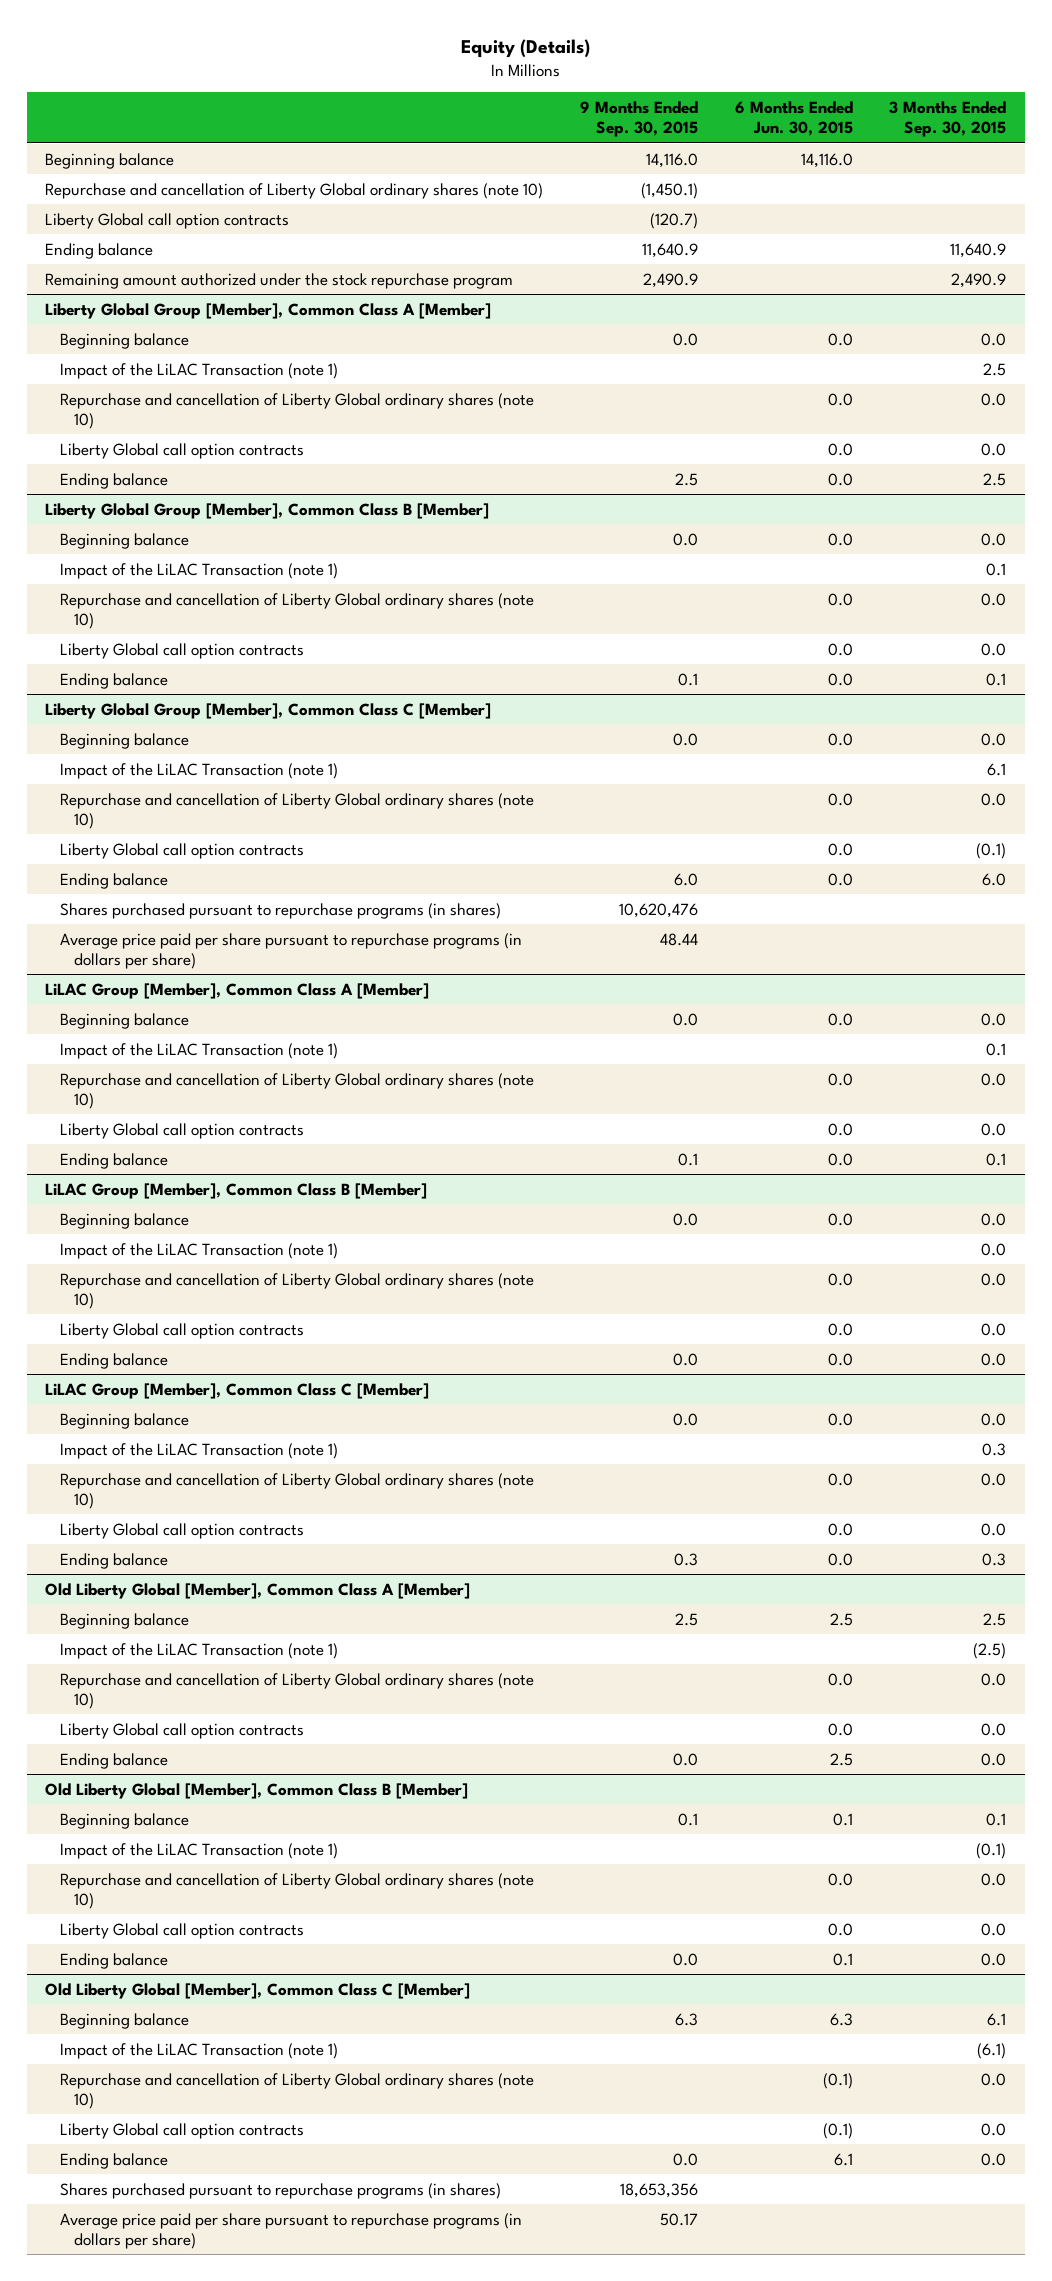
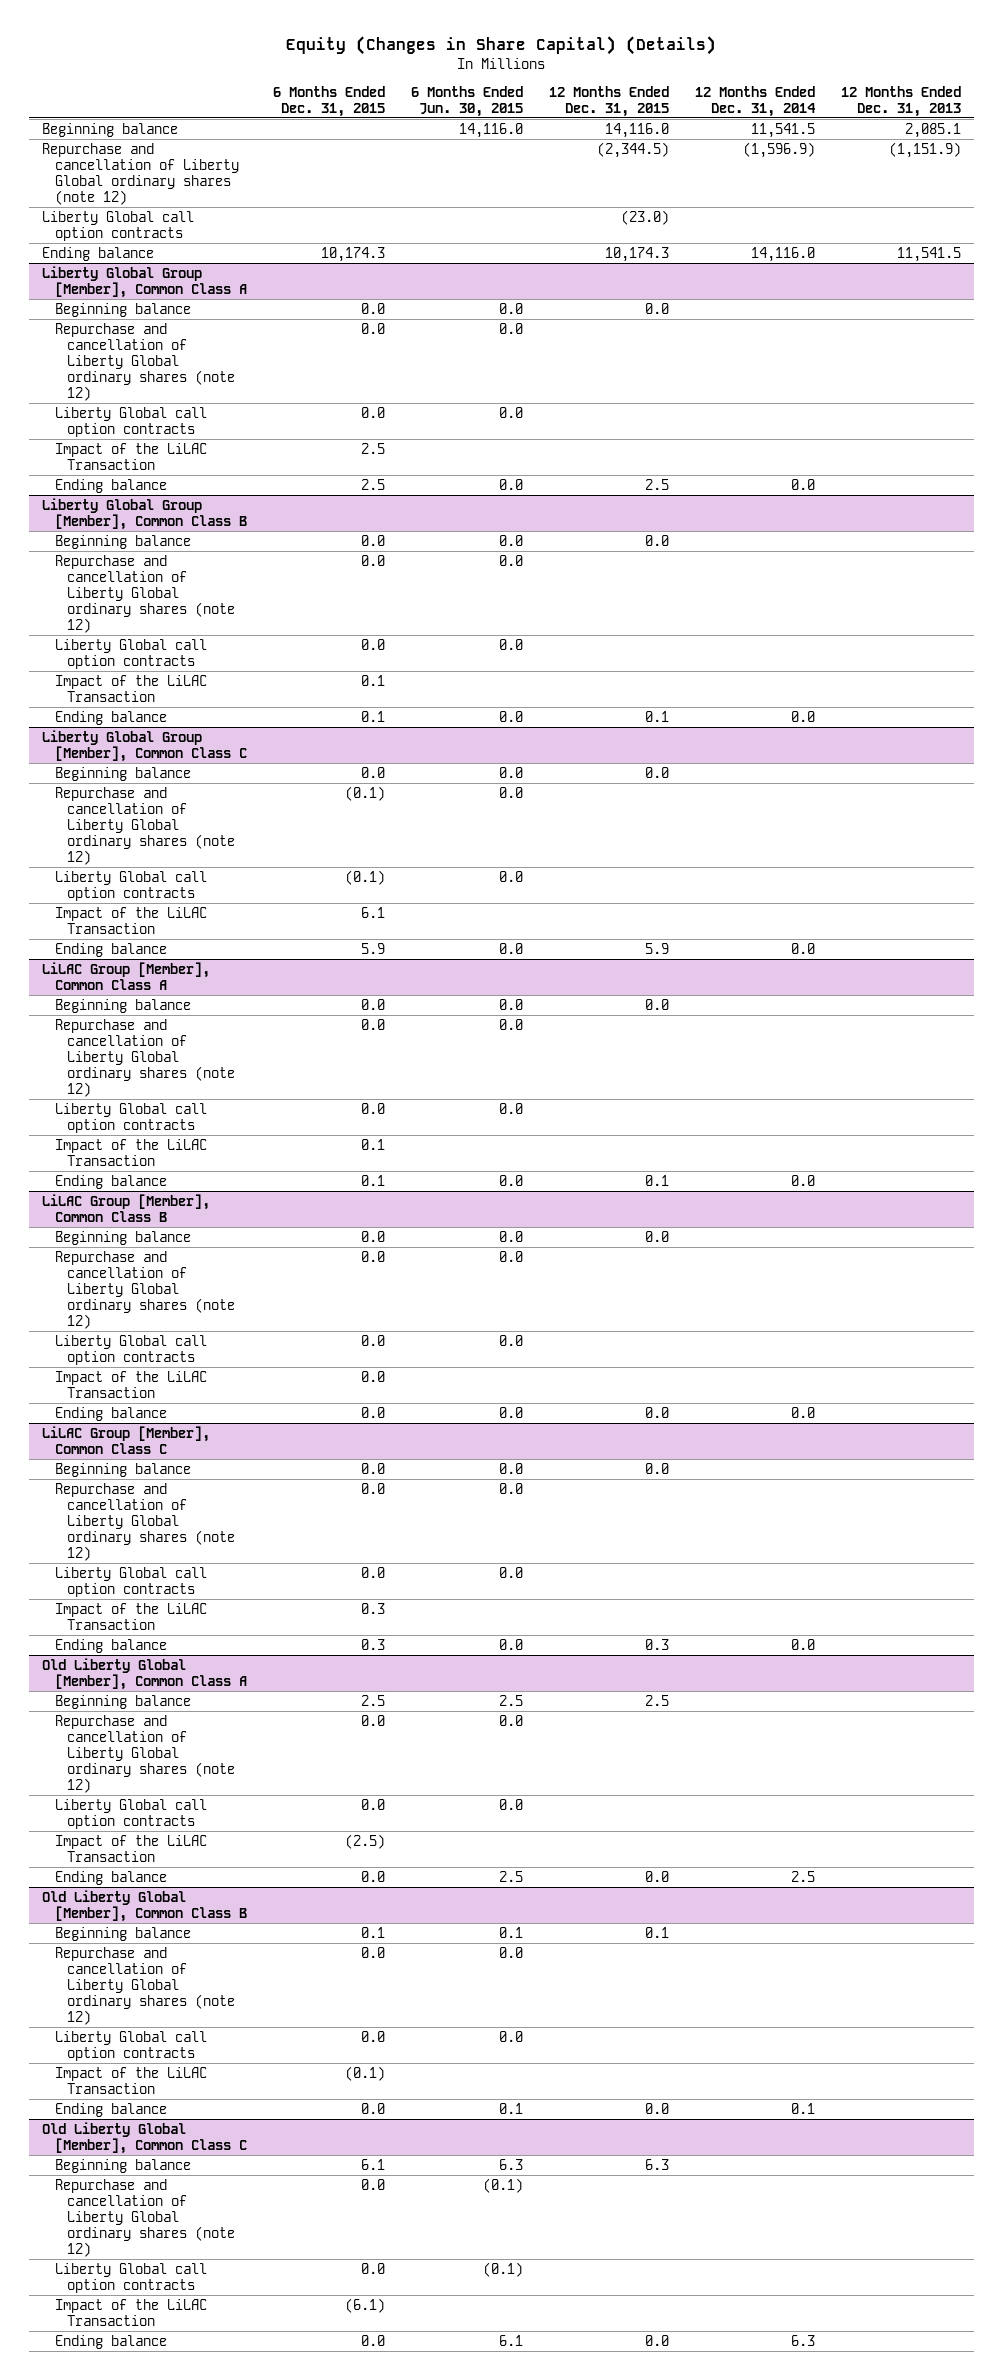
- Equity (Details)
+ Equity (Changes in Share Capital) (Details)
- | 9 Months Ended Sep. 30, 2015 | 6 Months Ended Jun. 30, 2015 | 3 Months Ended Sep. 30, 2015
+ | 6 Months Ended Dec. 31, 2015 | 6 Months Ended Jun. 30, 2015 | 12 Months Ended Dec. 31, 2015 | 12 Months Ended Dec. 31, 2014 | 12 Months Ended Dec. 31, 2013
- Repurchase and cancellation of Liberty Global ordinary shares (note 10) | (1,450.1) | |
+ Repurchase and cancellation of Liberty Global ordinary shares (note 12) | | | (2,344.5) | (1,596.9) | (1,151.9)
- Remaining amount authorized under the stock repurchase program | 2,490.9 | | 2,490.9
- Liberty Global Group [Member], Common Class A [Member]
+ Liberty Global Group [Member], Common Class A
- Impact of the LiLAC Transaction (note 1) | | | 2.5
- Repurchase and cancellation of Liberty Global ordinary shares (note 10) | | 0.0 | 0.0
+ Repurchase and cancellation of Liberty Global ordinary shares (note 12) | 0.0 | 0.0 | | |
+ Impact of the LiLAC Transaction | 2.5 | | | |
- Liberty Global Group [Member], Common Class B [Member]
+ Liberty Global Group [Member], Common Class B
- Impact of the LiLAC Transaction (note 1) | | | 0.1
- Repurchase and cancellation of Liberty Global ordinary shares (note 10) | | 0.0 | 0.0
+ Repurchase and cancellation of Liberty Global ordinary shares (note 12) | 0.0 | 0.0 | | |
+ Impact of the LiLAC Transaction | 0.1 | | | |
- Liberty Global Group [Member], Common Class C [Member]
+ Liberty Global Group [Member], Common Class C
- Impact of the LiLAC Transaction (note 1) | | | 6.1
- Repurchase and cancellation of Liberty Global ordinary shares (note 10) | | 0.0 | 0.0
+ Repurchase and cancellation of Liberty Global ordinary shares (note 12) | (0.1) | 0.0 | | |
+ Impact of the LiLAC Transaction | 6.1 | | | |
- Shares purchased pursuant to repurchase programs (in shares) | 10,620,476 | |
- Average price paid per share pursuant to repurchase programs (in dollars per share) | 48.44 | |
- LiLAC Group [Member], Common Class A [Member]
+ LiLAC Group [Member], Common Class A
- Impact of the LiLAC Transaction (note 1) | | | 0.1
- Repurchase and cancellation of Liberty Global ordinary shares (note 10) | | 0.0 | 0.0
+ Repurchase and cancellation of Liberty Global ordinary shares (note 12) | 0.0 | 0.0 | | |
+ Impact of the LiLAC Transaction | 0.1 | | | |
- LiLAC Group [Member], Common Class B [Member]
+ LiLAC Group [Member], Common Class B
- Impact of the LiLAC Transaction (note 1) | | | 0.0
- Repurchase and cancellation of Liberty Global ordinary shares (note 10) | | 0.0 | 0.0
+ Repurchase and cancellation of Liberty Global ordinary shares (note 12) | 0.0 | 0.0 | | |
+ Impact of the LiLAC Transaction | 0.0 | | | |
- LiLAC Group [Member], Common Class C [Member]
+ LiLAC Group [Member], Common Class C
- Impact of the LiLAC Transaction (note 1) | | | 0.3
- Repurchase and cancellation of Liberty Global ordinary shares (note 10) | | 0.0 | 0.0
+ Repurchase and cancellation of Liberty Global ordinary shares (note 12) | 0.0 | 0.0 | | |
+ Impact of the LiLAC Transaction | 0.3 | | | |
- Old Liberty Global [Member], Common Class A [Member]
+ Old Liberty Global [Member], Common Class A
- Impact of the LiLAC Transaction (note 1) | | | (2.5)
- Repurchase and cancellation of Liberty Global ordinary shares (note 10) | | 0.0 | 0.0
+ Repurchase and cancellation of Liberty Global ordinary shares (note 12) | 0.0 | 0.0 | | |
+ Impact of the LiLAC Transaction | (2.5) | | | |
- Old Liberty Global [Member], Common Class B [Member]
+ Old Liberty Global [Member], Common Class B
- Impact of the LiLAC Transaction (note 1) | | | (0.1)
- Repurchase and cancellation of Liberty Global ordinary shares (note 10) | | 0.0 | 0.0
+ Repurchase and cancellation of Liberty Global ordinary shares (note 12) | 0.0 | 0.0 | | |
+ Impact of the LiLAC Transaction | (0.1) | | | |
- Old Liberty Global [Member], Common Class C [Member]
+ Old Liberty Global [Member], Common Class C
- Impact of the LiLAC Transaction (note 1) | | | (6.1)
- Repurchase and cancellation of Liberty Global ordinary shares (note 10) | | (0.1) | 0.0
+ Repurchase and cancellation of Liberty Global ordinary shares (note 12) | 0.0 | (0.1) | | |
+ Impact of the LiLAC Transaction | (6.1) | | | |
- Shares purchased pursuant to repurchase programs (in shares) | 18,653,356 | |
- Average price paid per share pursuant to repurchase programs (in dollars per share) | 50.17 | |

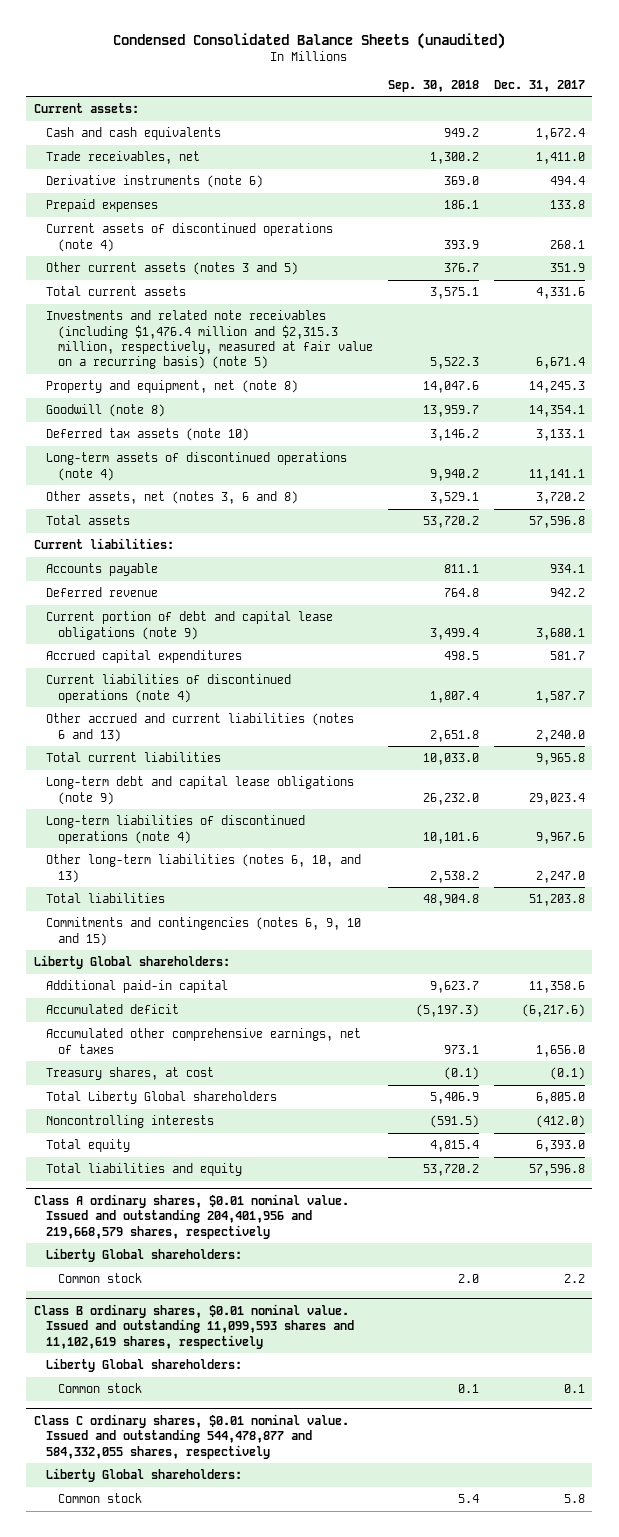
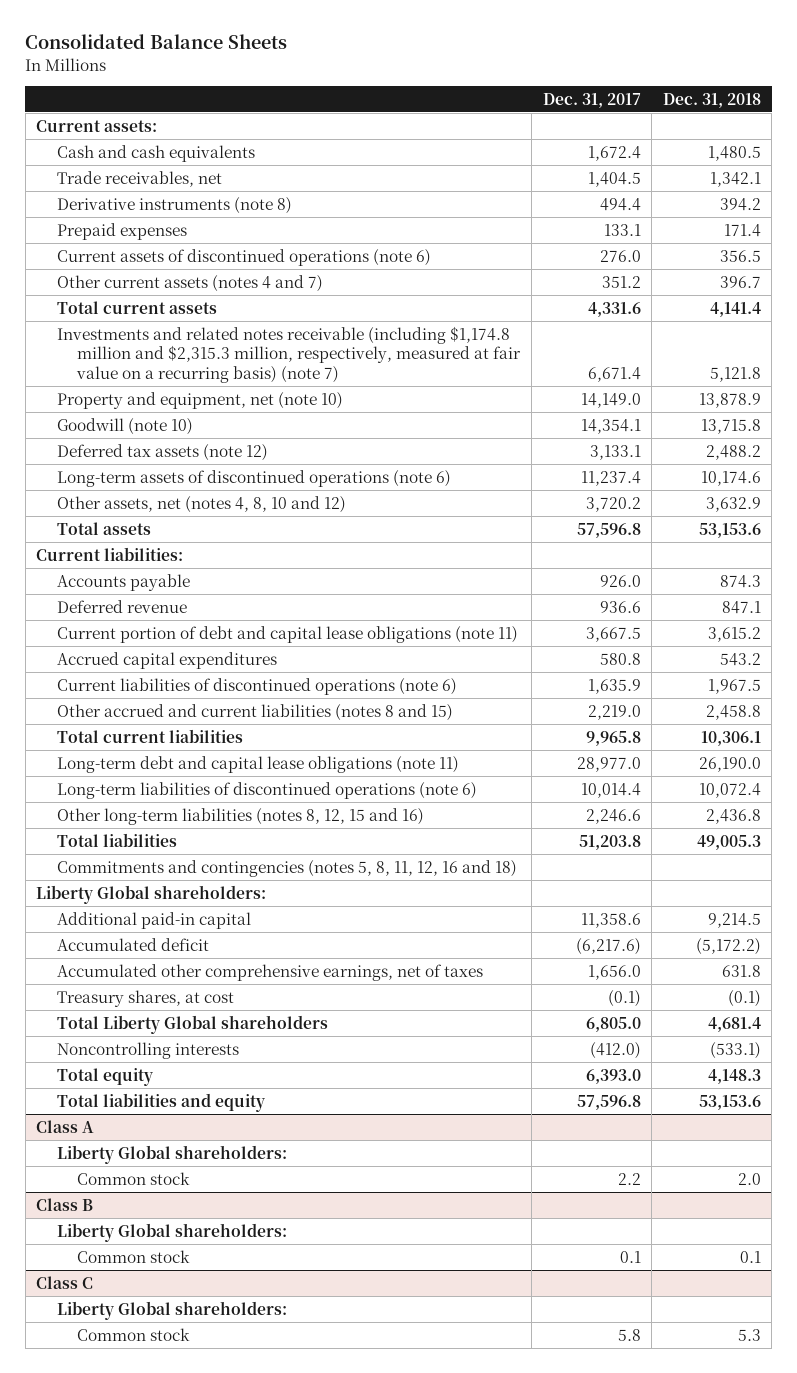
- Condensed Consolidated Balance Sheets (unaudited)
+ Consolidated Balance Sheets
- | Sep. 30, 2018 | Dec. 31, 2017
+ | Dec. 31, 2017 | Dec. 31, 2018
- Trade receivables, net | 1,300.2 | 1,411.0
- Derivative instruments (note 6) | 369.0 | 494.4
- Prepaid expenses | 186.1 | 133.8
- Current assets of discontinued operations (note 4) | 393.9 | 268.1
- Other current assets (notes 3 and 5) | 376.7 | 351.9
+ Trade receivables, net | 1,404.5 | 1,342.1
+ Derivative instruments (note 8) | 494.4 | 394.2
+ Prepaid expenses | 133.1 | 171.4
+ Current assets of discontinued operations (note 6) | 276.0 | 356.5
+ Other current assets (notes 4 and 7) | 351.2 | 396.7
- Investments and related note receivables (including $1,476.4 million and $2,315.3 million, respectively, measured at fair value on a recurring basis) (note 5) | 5,522.3 | 6,671.4
- Property and equipment, net (note 8) | 14,047.6 | 14,245.3
- Goodwill (note 8) | 13,959.7 | 14,354.1
- Deferred tax assets (note 10) | 3,146.2 | 3,133.1
- Long-term assets of discontinued operations (note 4) | 9,940.2 | 11,141.1
- Other assets, net (notes 3, 6 and 8) | 3,529.1 | 3,720.2
+ Investments and related notes receivable (including $1,174.8 million and $2,315.3 million, respectively, measured at fair value on a recurring basis) (note 7) | 6,671.4 | 5,121.8
+ Property and equipment, net (note 10) | 14,149.0 | 13,878.9
+ Goodwill (note 10) | 14,354.1 | 13,715.8
+ Deferred tax assets (note 12) | 3,133.1 | 2,488.2
+ Long-term assets of discontinued operations (note 6) | 11,237.4 | 10,174.6
+ Other assets, net (notes 4, 8, 10 and 12) | 3,720.2 | 3,632.9
- Accounts payable | 811.1 | 934.1
- Deferred revenue | 764.8 | 942.2
- Current portion of debt and capital lease obligations (note 9) | 3,499.4 | 3,680.1
- Accrued capital expenditures | 498.5 | 581.7
- Current liabilities of discontinued operations (note 4) | 1,807.4 | 1,587.7
- Other accrued and current liabilities (notes 6 and 13) | 2,651.8 | 2,240.0
+ Accounts payable | 926.0 | 874.3
+ Deferred revenue | 936.6 | 847.1
+ Current portion of debt and capital lease obligations (note 11) | 3,667.5 | 3,615.2
+ Accrued capital expenditures | 580.8 | 543.2
+ Current liabilities of discontinued operations (note 6) | 1,635.9 | 1,967.5
+ Other accrued and current liabilities (notes 8 and 15) | 2,219.0 | 2,458.8
- Long-term debt and capital lease obligations (note 9) | 26,232.0 | 29,023.4
- Long-term liabilities of discontinued operations (note 4) | 10,101.6 | 9,967.6
- Other long-term liabilities (notes 6, 10, and 13) | 2,538.2 | 2,247.0
+ Long-term debt and capital lease obligations (note 11) | 28,977.0 | 26,190.0
+ Long-term liabilities of discontinued operations (note 6) | 10,014.4 | 10,072.4
+ Other long-term liabilities (notes 8, 12, 15 and 16) | 2,246.6 | 2,436.8
- Commitments and contingencies (notes 6, 9, 10 and 15)
+ Commitments and contingencies (notes 5, 8, 11, 12, 16 and 18)
- Class A ordinary shares, $0.01 nominal value. Issued and outstanding 204,401,956 and 219,668,579 shares, respectively
+ Class A
- Class B ordinary shares, $0.01 nominal value. Issued and outstanding 11,099,593 shares and 11,102,619 shares, respectively
+ Class B
- Class C ordinary shares, $0.01 nominal value. Issued and outstanding 544,478,877 and 584,332,055 shares, respectively
+ Class C

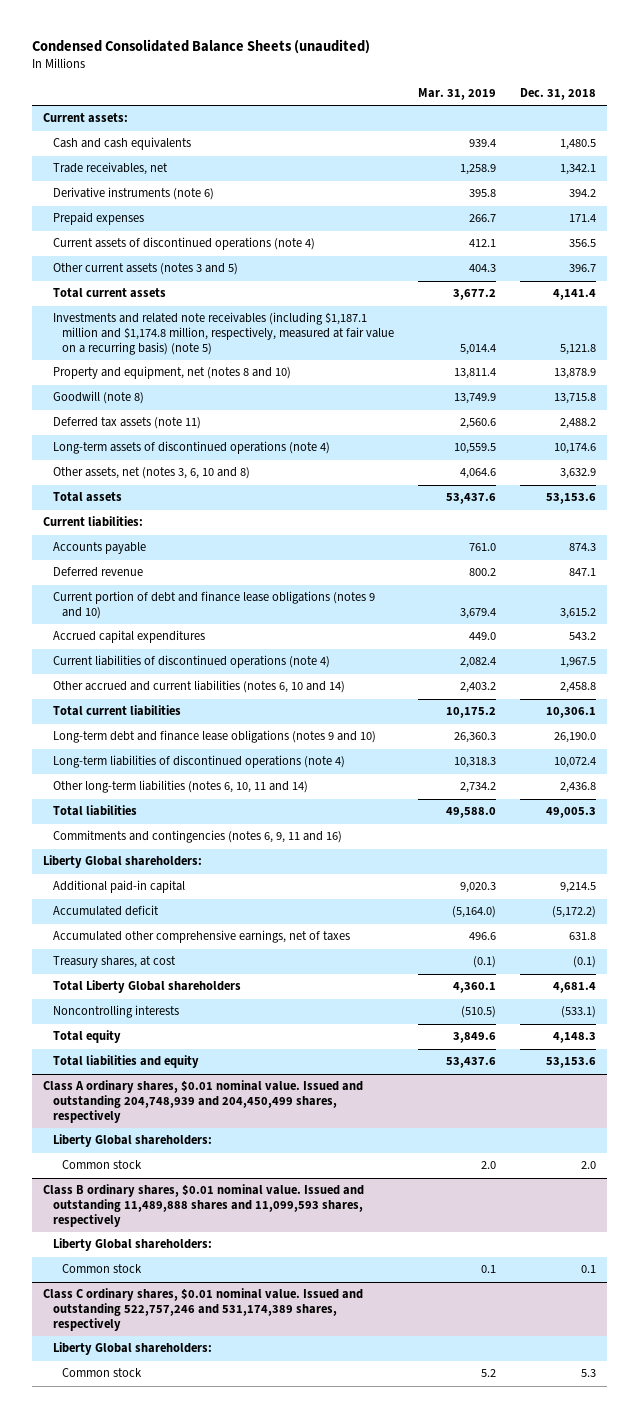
- Consolidated Balance Sheets
+ Condensed Consolidated Balance Sheets (unaudited)
- | Dec. 31, 2017 | Dec. 31, 2018
+ | Mar. 31, 2019 | Dec. 31, 2018
- Derivative instruments (note 8) | 494.4 | 394.2
+ Derivative instruments (note 6) | 395.8 | 394.2
- Current assets of discontinued operations (note 6) | 276.0 | 356.5
- Other current assets (notes 4 and 7) | 351.2 | 396.7
+ Current assets of discontinued operations (note 4) | 412.1 | 356.5
+ Other current assets (notes 3 and 5) | 404.3 | 396.7
- Investments and related notes receivable (including $1,174.8 million and $2,315.3 million, respectively, measured at fair value on a recurring basis) (note 7) | 6,671.4 | 5,121.8
- Property and equipment, net (note 10) | 14,149.0 | 13,878.9
- Goodwill (note 10) | 14,354.1 | 13,715.8
- Deferred tax assets (note 12) | 3,133.1 | 2,488.2
- Long-term assets of discontinued operations (note 6) | 11,237.4 | 10,174.6
- Other assets, net (notes 4, 8, 10 and 12) | 3,720.2 | 3,632.9
+ Investments and related note receivables (including $1,187.1 million and $1,174.8 million, respectively, measured at fair value on a recurring basis) (note 5) | 5,014.4 | 5,121.8
+ Property and equipment, net (notes 8 and 10) | 13,811.4 | 13,878.9
+ Goodwill (note 8) | 13,749.9 | 13,715.8
+ Deferred tax assets (note 11) | 2,560.6 | 2,488.2
+ Long-term assets of discontinued operations (note 4) | 10,559.5 | 10,174.6
+ Other assets, net (notes 3, 6, 10 and 8) | 4,064.6 | 3,632.9
- Current portion of debt and capital lease obligations (note 11) | 3,667.5 | 3,615.2
+ Current portion of debt and finance lease obligations (notes 9 and 10) | 3,679.4 | 3,615.2
- Current liabilities of discontinued operations (note 6) | 1,635.9 | 1,967.5
- Other accrued and current liabilities (notes 8 and 15) | 2,219.0 | 2,458.8
+ Current liabilities of discontinued operations (note 4) | 2,082.4 | 1,967.5
+ Other accrued and current liabilities (notes 6, 10 and 14) | 2,403.2 | 2,458.8
- Long-term debt and capital lease obligations (note 11) | 28,977.0 | 26,190.0
- Long-term liabilities of discontinued operations (note 6) | 10,014.4 | 10,072.4
- Other long-term liabilities (notes 8, 12, 15 and 16) | 2,246.6 | 2,436.8
+ Long-term debt and finance lease obligations (notes 9 and 10) | 26,360.3 | 26,190.0
+ Long-term liabilities of discontinued operations (note 4) | 10,318.3 | 10,072.4
+ Other long-term liabilities (notes 6, 10, 11 and 14) | 2,734.2 | 2,436.8
- Commitments and contingencies (notes 5, 8, 11, 12, 16 and 18)
+ Commitments and contingencies (notes 6, 9, 11 and 16)
- Class A
+ Class A ordinary shares, $0.01 nominal value. Issued and outstanding 204,748,939 and 204,450,499 shares, respectively
- Class B
+ Class B ordinary shares, $0.01 nominal value. Issued and outstanding 11,489,888 shares and 11,099,593 shares, respectively
- Class C
+ Class C ordinary shares, $0.01 nominal value. Issued and outstanding 522,757,246 and 531,174,389 shares, respectively

